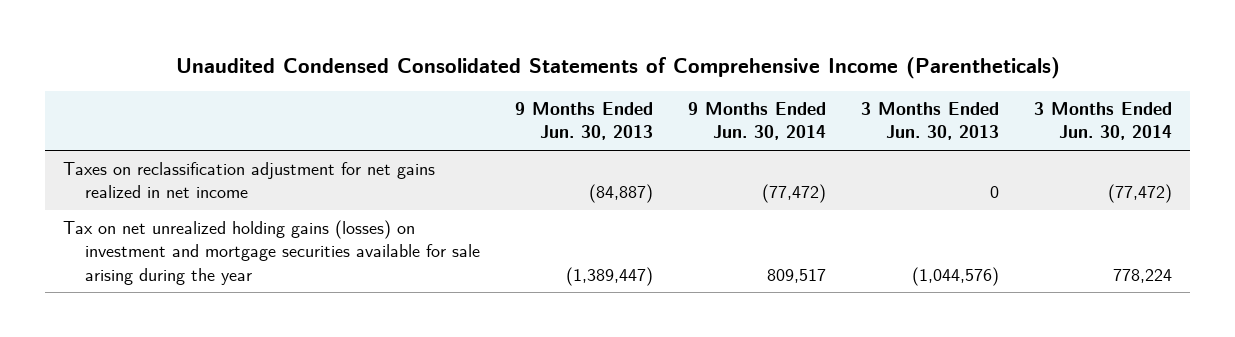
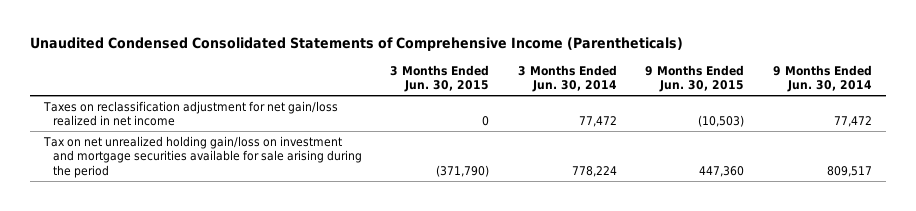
- | 9 Months Ended Jun. 30, 2013 | 9 Months Ended Jun. 30, 2014 | 3 Months Ended Jun. 30, 2013 | 3 Months Ended Jun. 30, 2014
+ | 3 Months Ended Jun. 30, 2015 | 3 Months Ended Jun. 30, 2014 | 9 Months Ended Jun. 30, 2015 | 9 Months Ended Jun. 30, 2014
- Taxes on reclassification adjustment for net gains realized in net income | (84,887) | (77,472) | 0 | (77,472)
- Tax on net unrealized holding gains (losses) on investment and mortgage securities available for sale arising during the year | (1,389,447) | 809,517 | (1,044,576) | 778,224
+ Taxes on reclassification adjustment for net gain/loss realized in net income | 0 | 77,472 | (10,503) | 77,472
+ Tax on net unrealized holding gain/loss on investment and mortgage securities available for sale arising during the period | (371,790) | 778,224 | 447,360 | 809,517

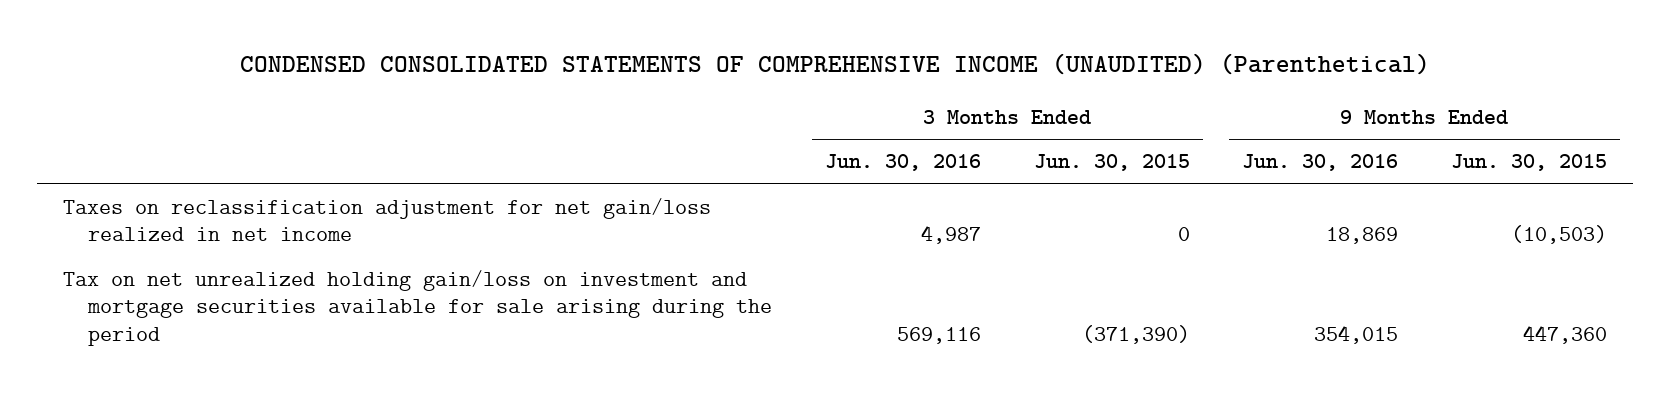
- Unaudited Condensed Consolidated Statements of Comprehensive Income (Parentheticals)
+ CONDENSED CONSOLIDATED STATEMENTS OF COMPREHENSIVE INCOME (UNAUDITED) (Parenthetical)
- | 3 Months Ended Jun. 30, 2015 | 3 Months Ended Jun. 30, 2014 | 9 Months Ended Jun. 30, 2015 | 9 Months Ended Jun. 30, 2014
+ | 3 Months Ended Jun. 30, 2016 | 3 Months Ended Jun. 30, 2015 | 9 Months Ended Jun. 30, 2016 | 9 Months Ended Jun. 30, 2015
- Tax on net unrealized holding gain/loss on investment and mortgage securities available for sale arising during the period | (371,790) | 778,224 | 447,360 | 809,517
+ Tax on net unrealized holding gain/loss on investment and mortgage securities available for sale arising during the period | 569,116 | (371,390) | 354,015 | 447,360

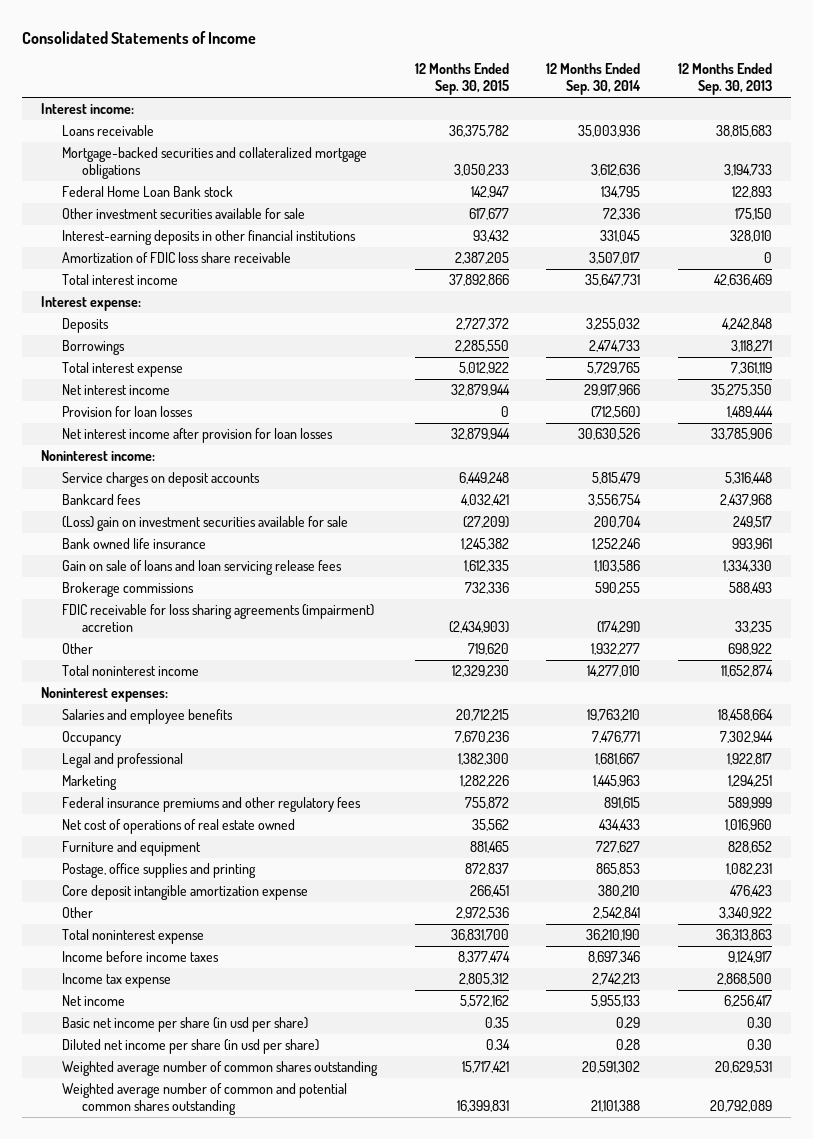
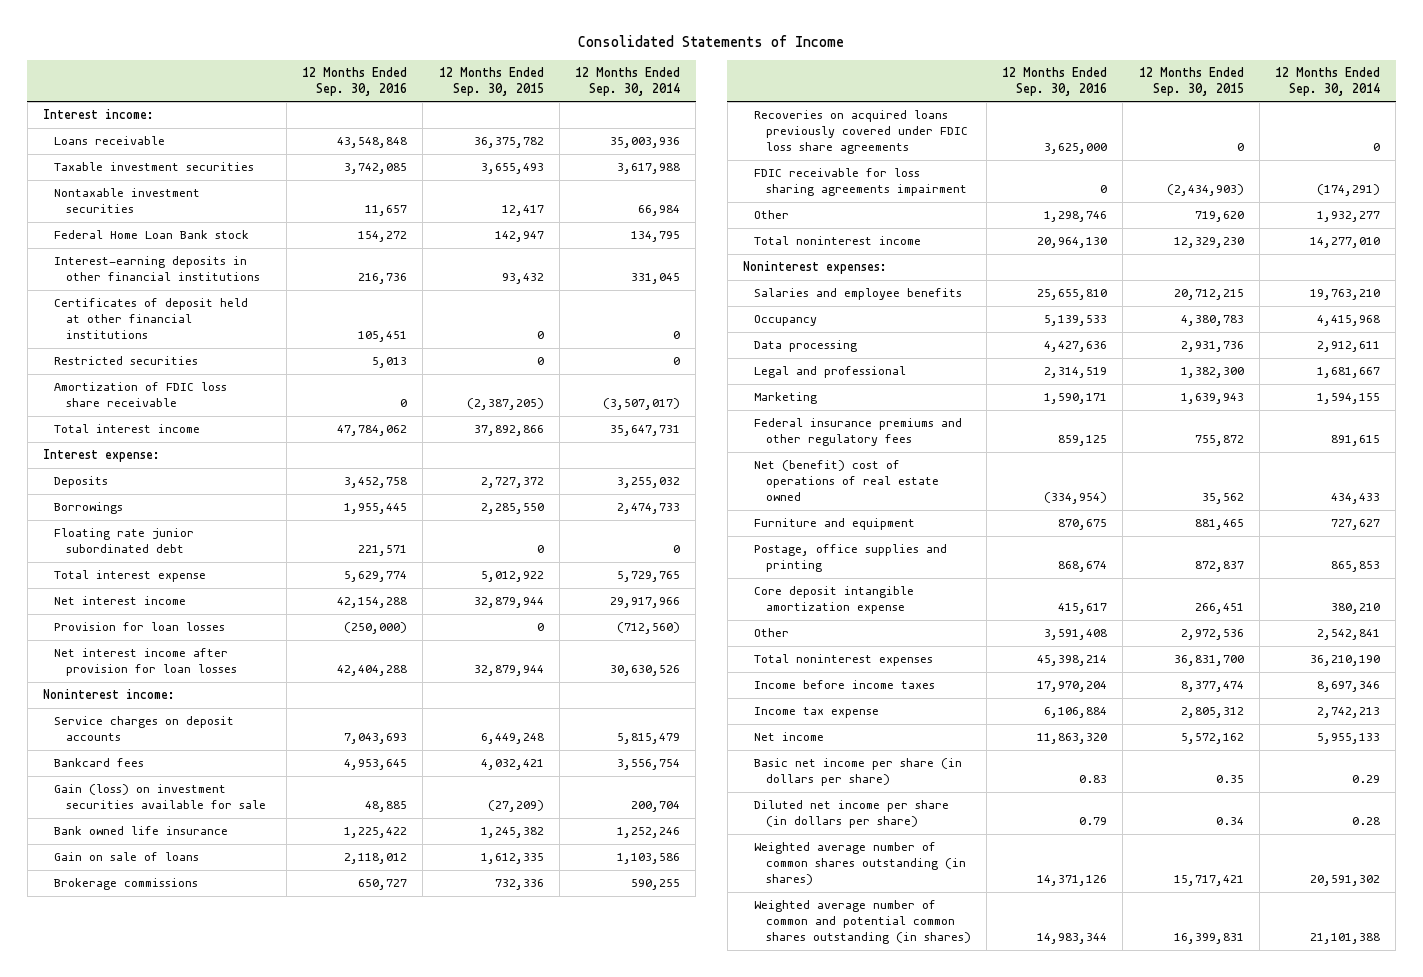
- | 12 Months Ended Sep. 30, 2015 | 12 Months Ended Sep. 30, 2014 | 12 Months Ended Sep. 30, 2013
+ | 12 Months Ended Sep. 30, 2016 | 12 Months Ended Sep. 30, 2015 | 12 Months Ended Sep. 30, 2014
- Mortgage-backed securities and collateralized mortgage obligations | 3,050,233 | 3,612,636 | 3,194,733
+ Taxable investment securities | 3,742,085 | 3,655,493 | 3,617,988
+ Nontaxable investment securities | 11,657 | 12,417 | 66,984
- Other investment securities available for sale | 617,677 | 72,336 | 175,150
- Amortization of FDIC loss share receivable | 2,387,205 | 3,507,017 | 0
+ Certificates of deposit held at other financial institutions | 105,451 | 0 | 0
+ Restricted securities | 5,013 | 0 | 0
+ Amortization of FDIC loss share receivable | 0 | (2,387,205) | (3,507,017)
+ Floating rate junior subordinated debt | 221,571 | 0 | 0
- (Loss) gain on investment securities available for sale | (27,209) | 200,704 | 249,517
+ Gain (loss) on investment securities available for sale | 48,885 | (27,209) | 200,704
- Gain on sale of loans and loan servicing release fees | 1,612,335 | 1,103,586 | 1,334,330
+ Gain on sale of loans | 2,118,012 | 1,612,335 | 1,103,586
- FDIC receivable for loss sharing agreements (impairment) accretion | (2,434,903) | (174,291) | 33,235
+ Recoveries on acquired loans previously covered under FDIC loss share agreements | 3,625,000 | 0 | 0
+ FDIC receivable for loss sharing agreements impairment | 0 | (2,434,903) | (174,291)
- Occupancy | 7,670,236 | 7,476,771 | 7,302,944
+ Occupancy | 5,139,533 | 4,380,783 | 4,415,968
+ Data processing | 4,427,636 | 2,931,736 | 2,912,611
- Marketing | 1,282,226 | 1,445,963 | 1,294,251
+ Marketing | 1,590,171 | 1,639,943 | 1,594,155
- Net cost of operations of real estate owned | 35,562 | 434,433 | 1,016,960
+ Net (benefit) cost of operations of real estate owned | (334,954) | 35,562 | 434,433
- Total noninterest expense | 36,831,700 | 36,210,190 | 36,313,863
+ Total noninterest expenses | 45,398,214 | 36,831,700 | 36,210,190
- Basic net income per share (in usd per share) | 0.35 | 0.29 | 0.30
- Diluted net income per share (in usd per share) | 0.34 | 0.28 | 0.30
- Weighted average number of common shares outstanding | 15,717,421 | 20,591,302 | 20,629,531
- Weighted average number of common and potential common shares outstanding | 16,399,831 | 21,101,388 | 20,792,089
+ Basic net income per share (in dollars per share) | 0.83 | 0.35 | 0.29
+ Diluted net income per share (in dollars per share) | 0.79 | 0.34 | 0.28
+ Weighted average number of common shares outstanding (in shares) | 14,371,126 | 15,717,421 | 20,591,302
+ Weighted average number of common and potential common shares outstanding (in shares) | 14,983,344 | 16,399,831 | 21,101,388

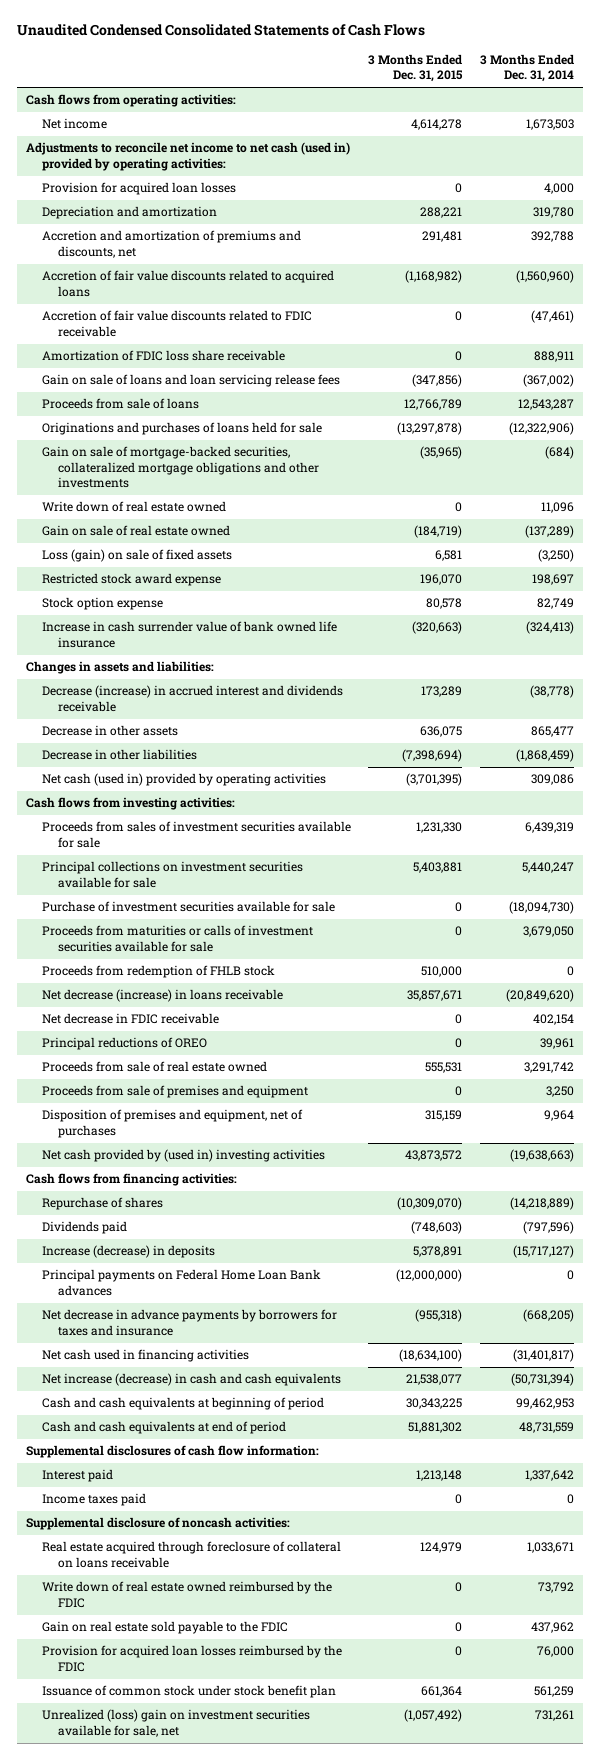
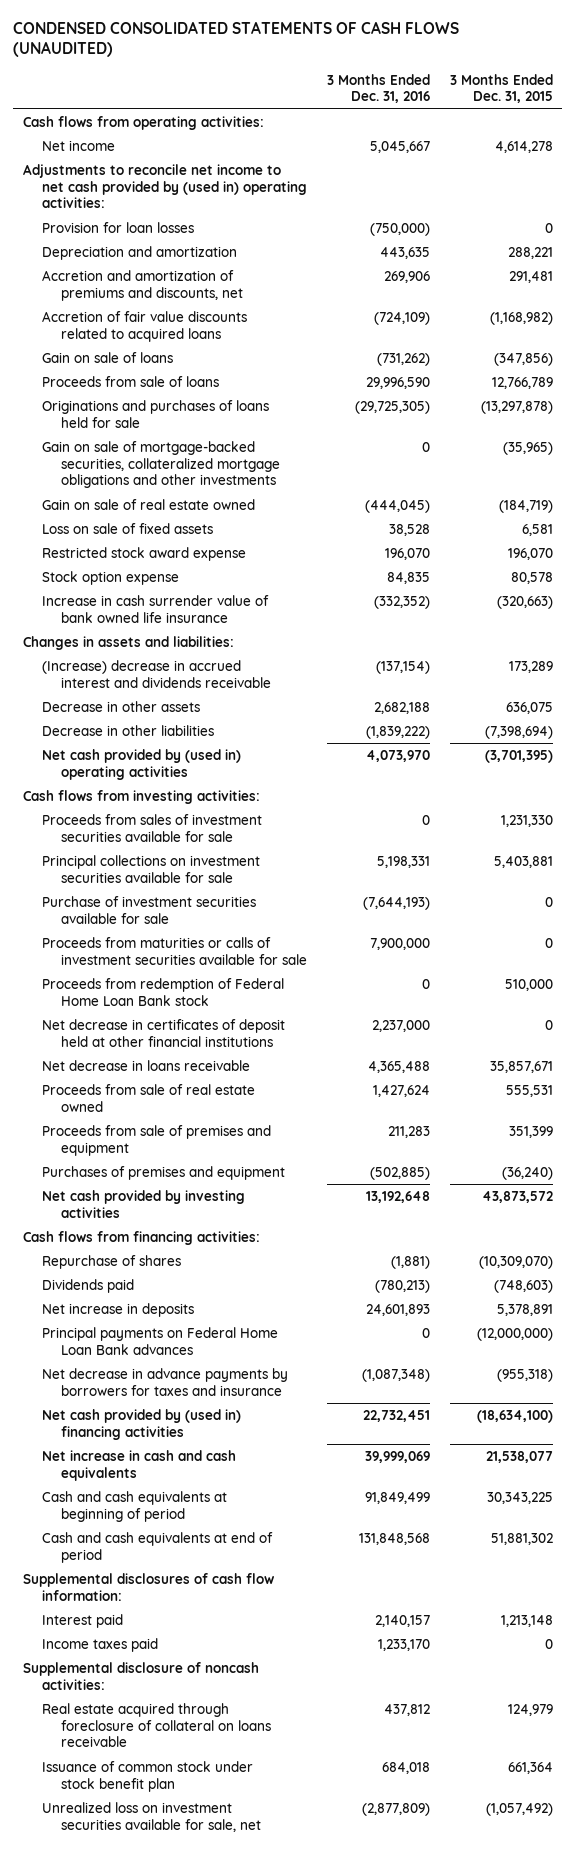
- Unaudited Condensed Consolidated Statements of Cash Flows
+ CONDENSED CONSOLIDATED STATEMENTS OF CASH FLOWS (UNAUDITED)
- | 3 Months Ended Dec. 31, 2015 | 3 Months Ended Dec. 31, 2014
+ | 3 Months Ended Dec. 31, 2016 | 3 Months Ended Dec. 31, 2015
- Adjustments to reconcile net income to net cash (used in) provided by operating activities:
- Provision for acquired loan losses | 0 | 4,000
+ Adjustments to reconcile net income to net cash provided by (used in) operating activities:
+ Provision for loan losses | (750,000) | 0
- Accretion of fair value discounts related to FDIC receivable | 0 | (47,461)
- Amortization of FDIC loss share receivable | 0 | 888,911
- Gain on sale of loans and loan servicing release fees | (347,856) | (367,002)
+ Gain on sale of loans | (731,262) | (347,856)
- Write down of real estate owned | 0 | 11,096
- Loss (gain) on sale of fixed assets | 6,581 | (3,250)
+ Loss on sale of fixed assets | 38,528 | 6,581
- Decrease (increase) in accrued interest and dividends receivable | 173,289 | (38,778)
+ (Increase) decrease in accrued interest and dividends receivable | (137,154) | 173,289
- Net cash (used in) provided by operating activities | (3,701,395) | 309,086
+ Net cash provided by (used in) operating activities | 4,073,970 | (3,701,395)
- Proceeds from redemption of FHLB stock | 510,000 | 0
- Net decrease (increase) in loans receivable | 35,857,671 | (20,849,620)
- Net decrease in FDIC receivable | 0 | 402,154
- Principal reductions of OREO | 0 | 39,961
+ Proceeds from redemption of Federal Home Loan Bank stock | 0 | 510,000
+ Net decrease in certificates of deposit held at other financial institutions | 2,237,000 | 0
+ Net decrease in loans receivable | 4,365,488 | 35,857,671
- Proceeds from sale of premises and equipment | 0 | 3,250
- Disposition of premises and equipment, net of purchases | 315,159 | 9,964
- Net cash provided by (used in) investing activities | 43,873,572 | (19,638,663)
+ Proceeds from sale of premises and equipment | 211,283 | 351,399
+ Purchases of premises and equipment | (502,885) | (36,240)
+ Net cash provided by investing activities | 13,192,648 | 43,873,572
- Increase (decrease) in deposits | 5,378,891 | (15,717,127)
+ Net increase in deposits | 24,601,893 | 5,378,891
- Net cash used in financing activities | (18,634,100) | (31,401,817)
- Net increase (decrease) in cash and cash equivalents | 21,538,077 | (50,731,394)
+ Net cash provided by (used in) financing activities | 22,732,451 | (18,634,100)
+ Net increase in cash and cash equivalents | 39,999,069 | 21,538,077
- Write down of real estate owned reimbursed by the FDIC | 0 | 73,792
- Gain on real estate sold payable to the FDIC | 0 | 437,962
- Provision for acquired loan losses reimbursed by the FDIC | 0 | 76,000
- Unrealized (loss) gain on investment securities available for sale, net | (1,057,492) | 731,261
+ Unrealized loss on investment securities available for sale, net | (2,877,809) | (1,057,492)

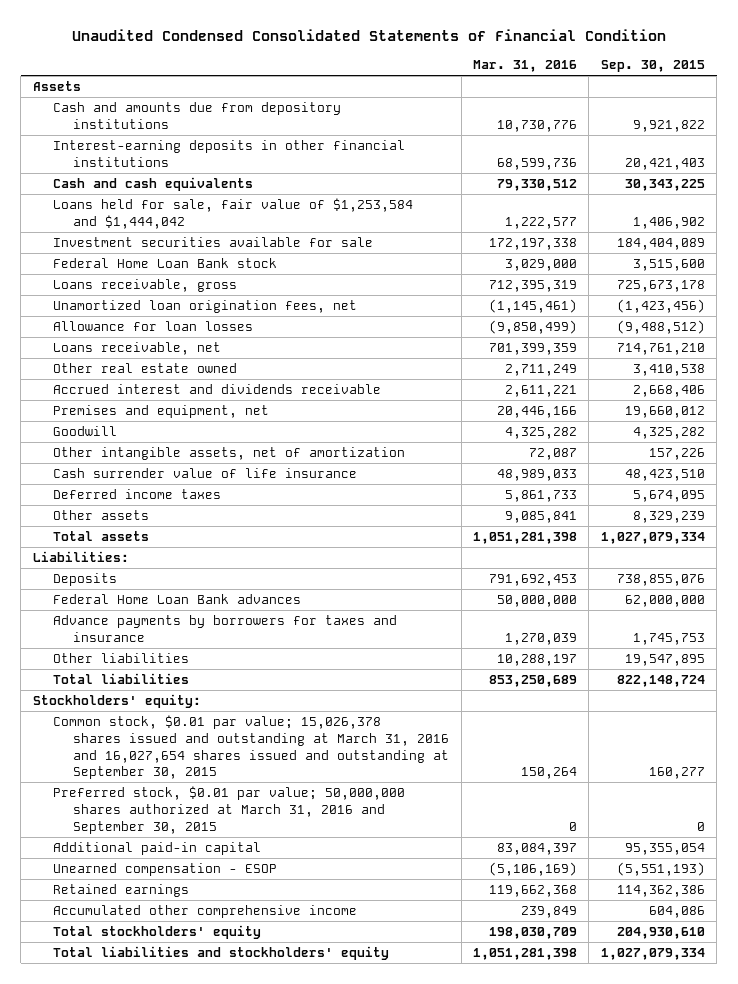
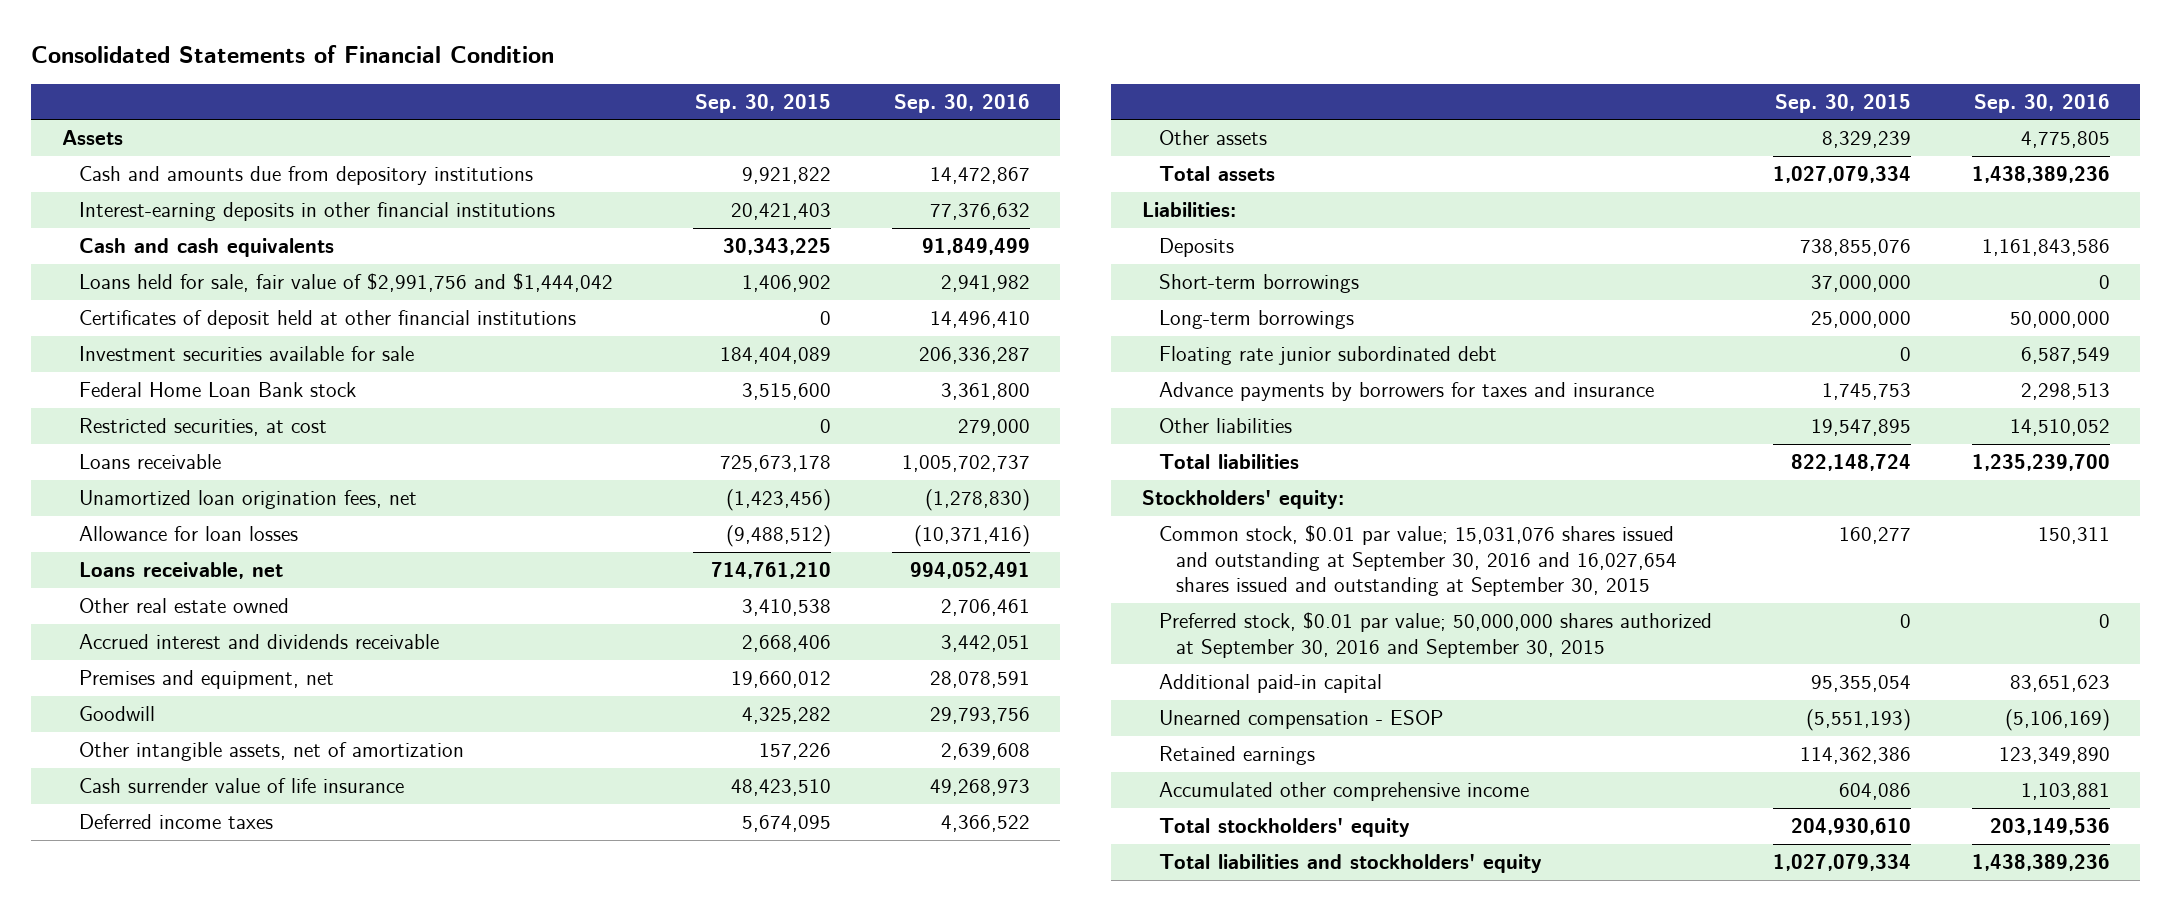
- Unaudited Condensed Consolidated Statements of Financial Condition
+ Consolidated Statements of Financial Condition
- | Mar. 31, 2016 | Sep. 30, 2015
+ | Sep. 30, 2015 | Sep. 30, 2016
- Loans held for sale, fair value of $1,253,584 and $1,444,042 | 1,222,577 | 1,406,902
+ Loans held for sale, fair value of $2,991,756 and $1,444,042 | 1,406,902 | 2,941,982
+ Certificates of deposit held at other financial institutions | 0 | 14,496,410
- Loans receivable, gross | 712,395,319 | 725,673,178
+ Restricted securities, at cost | 0 | 279,000
+ Loans receivable | 725,673,178 | 1,005,702,737
- Federal Home Loan Bank advances | 50,000,000 | 62,000,000
+ Short-term borrowings | 37,000,000 | 0
+ Long-term borrowings | 25,000,000 | 50,000,000
+ Floating rate junior subordinated debt | 0 | 6,587,549
- Common stock, $0.01 par value; 15,026,378 shares issued and outstanding at March 31, 2016 and 16,027,654 shares issued and outstanding at September 30, 2015 | 150,264 | 160,277
- Preferred stock, $0.01 par value; 50,000,000 shares authorized at March 31, 2016 and September 30, 2015 | 0 | 0
+ Common stock, $0.01 par value; 15,031,076 shares issued and outstanding at September 30, 2016 and 16,027,654 shares issued and outstanding at September 30, 2015 | 160,277 | 150,311
+ Preferred stock, $0.01 par value; 50,000,000 shares authorized at September 30, 2016 and September 30, 2015 | 0 | 0

